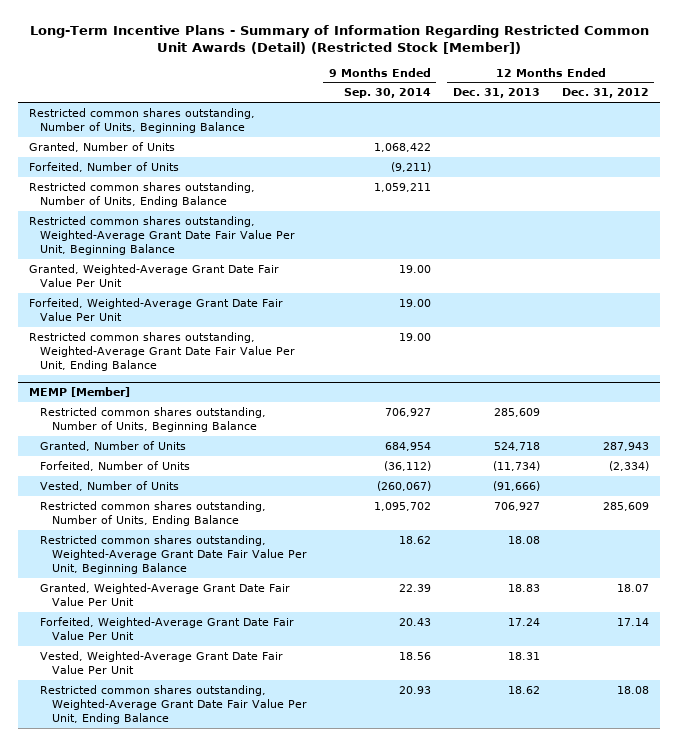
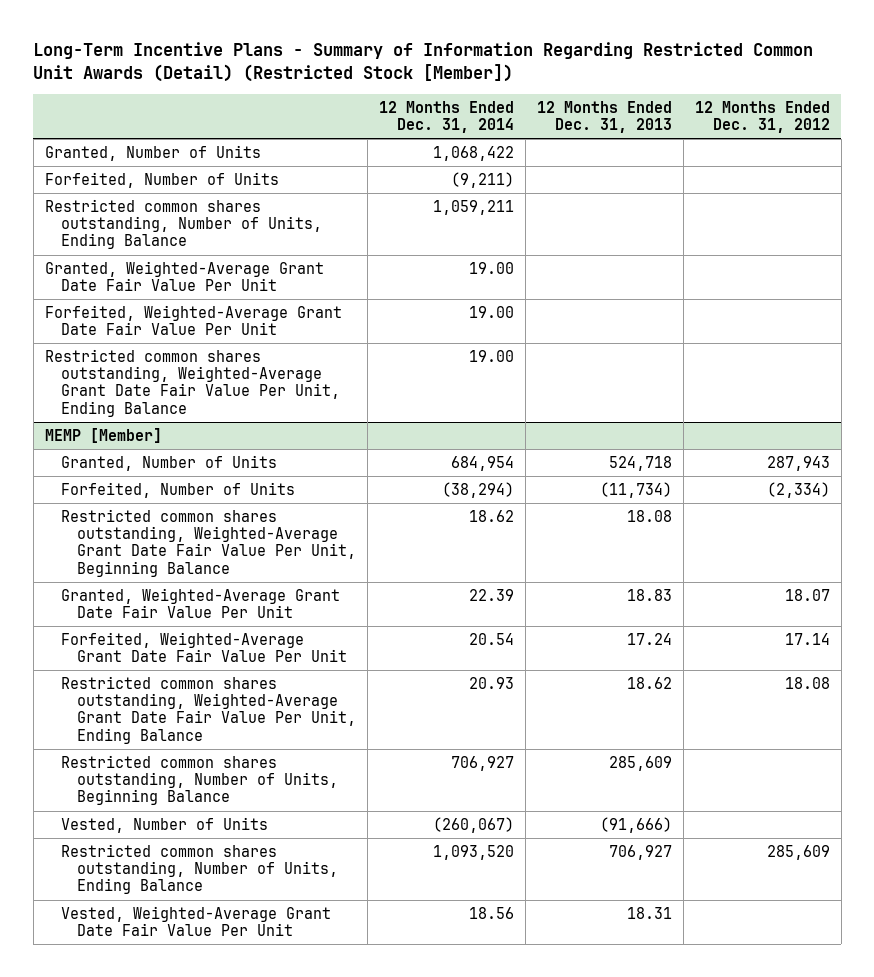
- | 9 Months Ended Sep. 30, 2014 | 12 Months Ended Dec. 31, 2013 | 12 Months Ended Dec. 31, 2012
+ | 12 Months Ended Dec. 31, 2014 | 12 Months Ended Dec. 31, 2013 | 12 Months Ended Dec. 31, 2012
- Restricted common shares outstanding, Number of Units, Beginning Balance
- Restricted common shares outstanding, Weighted-Average Grant Date Fair Value Per Unit, Beginning Balance
@ MEMP [Member]
moved down: Restricted common shares outstanding, Number of Units, Beginning Balance | 706,927 | 285,609 |
moved down: Vested, Number of Units | (260,067) | (91,666) |
moved down: Restricted common shares outstanding, Number of Units, Ending Balance | 1,093,520 | 706,927 | 285,609
moved down: Vested, Weighted-Average Grant Date Fair Value Per Unit | 18.56 | 18.31 |

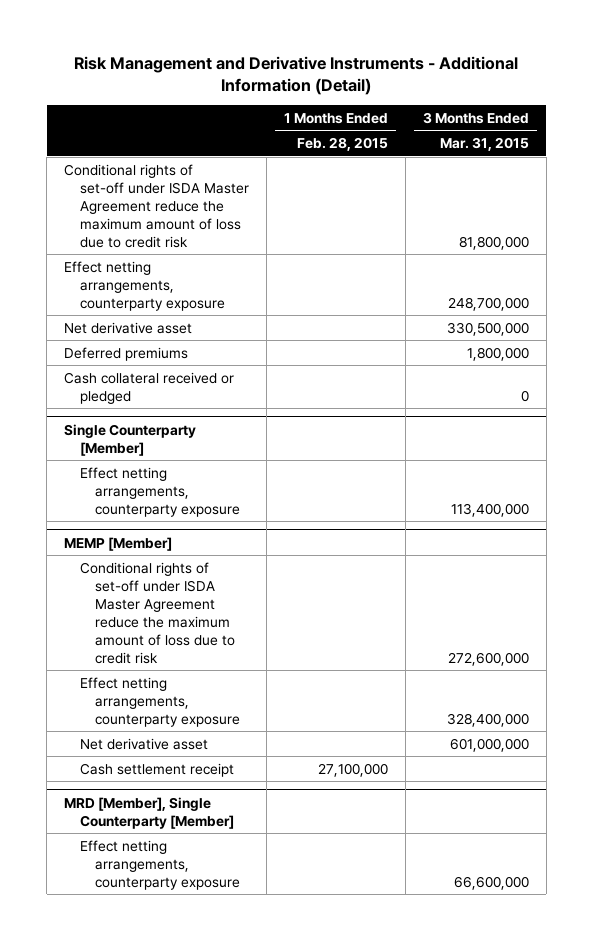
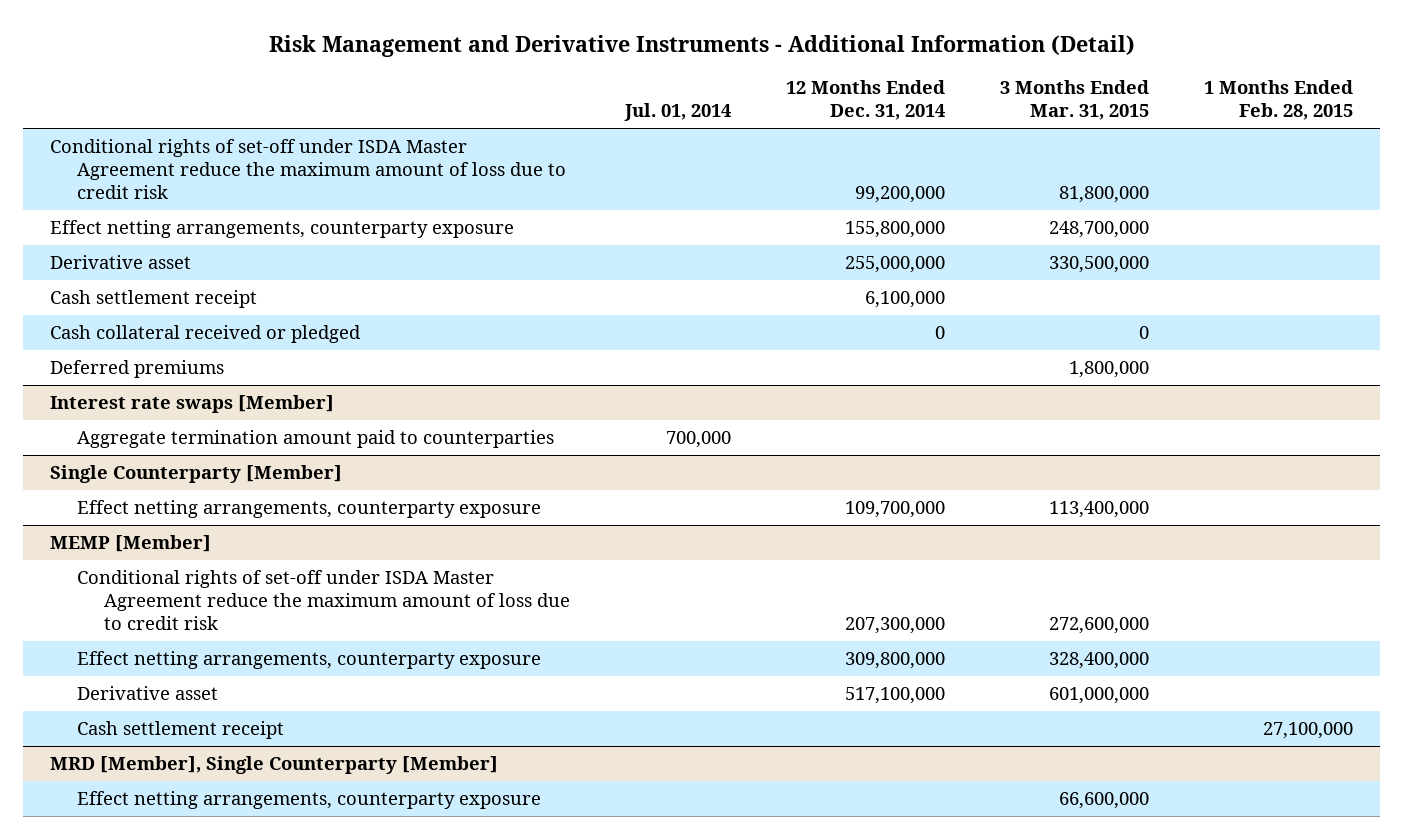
- | 1 Months Ended Feb. 28, 2015 | 3 Months Ended Mar. 31, 2015
+ | Jul. 01, 2014 | 12 Months Ended Dec. 31, 2014 | 3 Months Ended Mar. 31, 2015 | 1 Months Ended Feb. 28, 2015
- Net derivative asset | | 330,500,000
+ Derivative asset | | 255,000,000 | 330,500,000 |
+ Cash settlement receipt | | 6,100,000 | |
moved down: Deferred premiums | | | 1,800,000 |
+ Interest rate swaps [Member]
+ Aggregate termination amount paid to counterparties | 700,000 | | |
@ MEMP [Member]
- Net derivative asset | | 601,000,000
+ Derivative asset | | 517,100,000 | 601,000,000 |

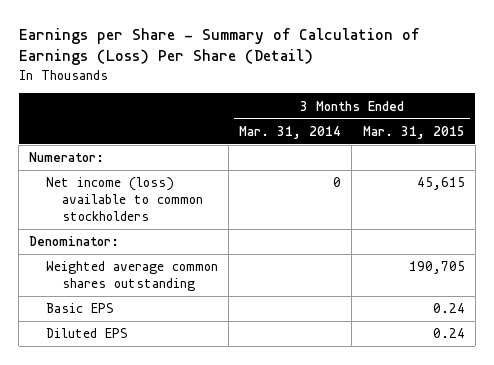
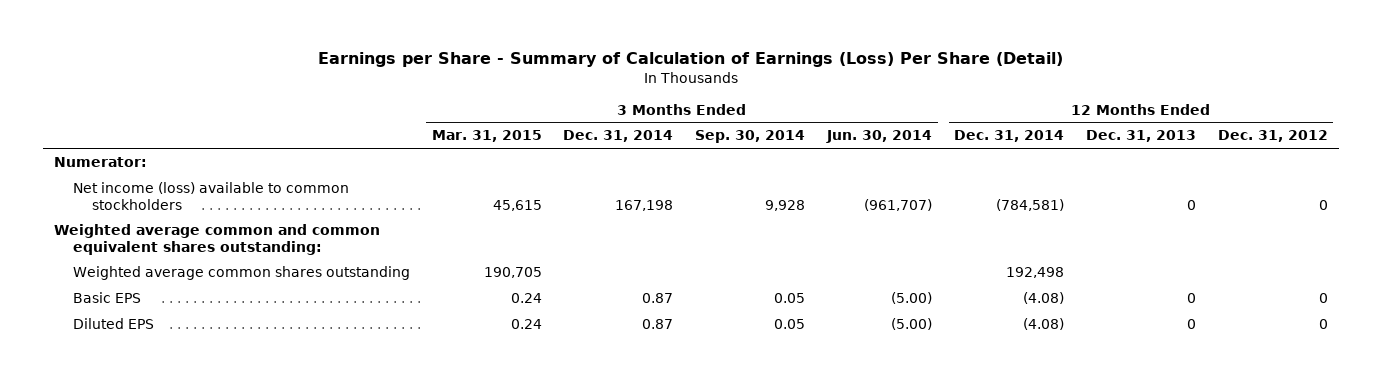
- | 3 Months Ended Mar. 31, 2014 | 3 Months Ended Mar. 31, 2015
+ | 3 Months Ended Mar. 31, 2015 | 3 Months Ended Dec. 31, 2014 | 3 Months Ended Sep. 30, 2014 | 3 Months Ended Jun. 30, 2014 | 12 Months Ended Dec. 31, 2014 | 12 Months Ended Dec. 31, 2013 | 12 Months Ended Dec. 31, 2012
- Denominator:
+ Weighted average common and common equivalent shares outstanding:

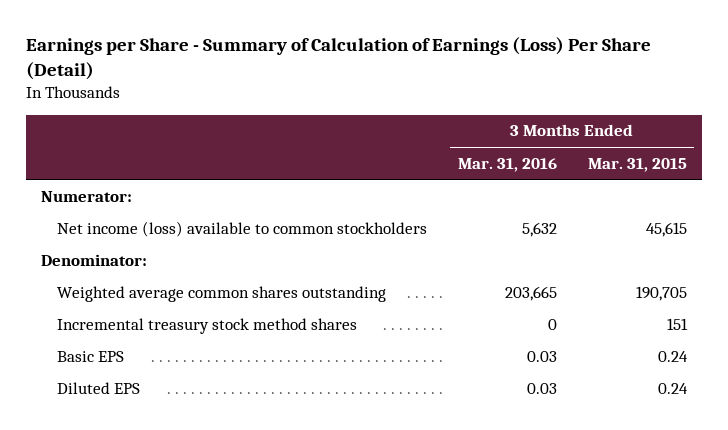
- | 3 Months Ended Mar. 31, 2015 | 3 Months Ended Dec. 31, 2014 | 3 Months Ended Sep. 30, 2014 | 3 Months Ended Jun. 30, 2014 | 12 Months Ended Dec. 31, 2014 | 12 Months Ended Dec. 31, 2013 | 12 Months Ended Dec. 31, 2012
+ | 3 Months Ended Mar. 31, 2016 | 3 Months Ended Mar. 31, 2015
- Weighted average common and common equivalent shares outstanding:
+ Denominator:
+ Incremental treasury stock method shares | 0 | 151

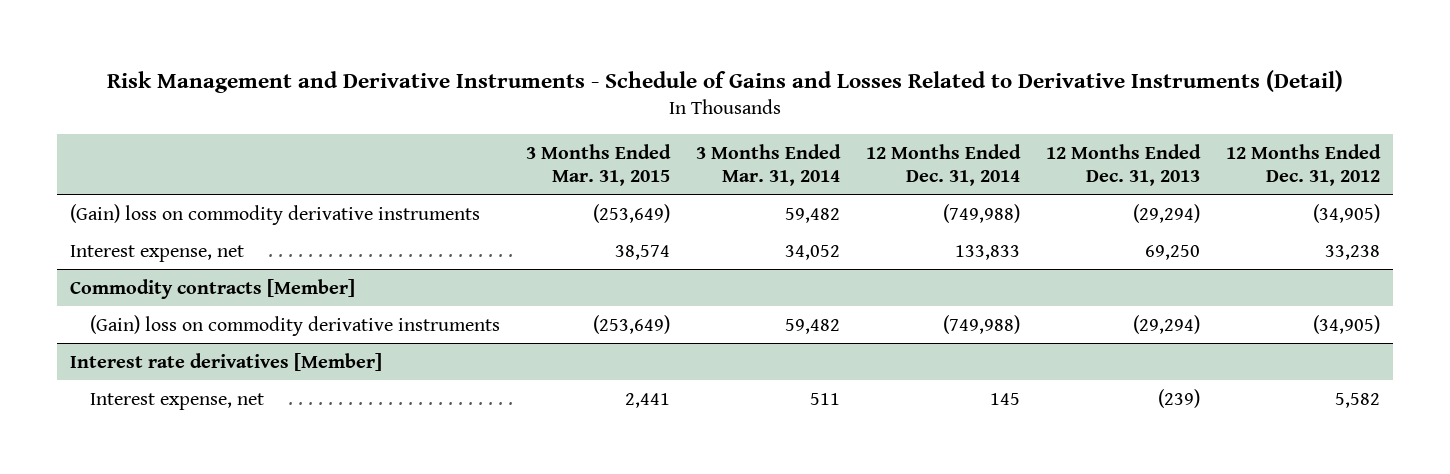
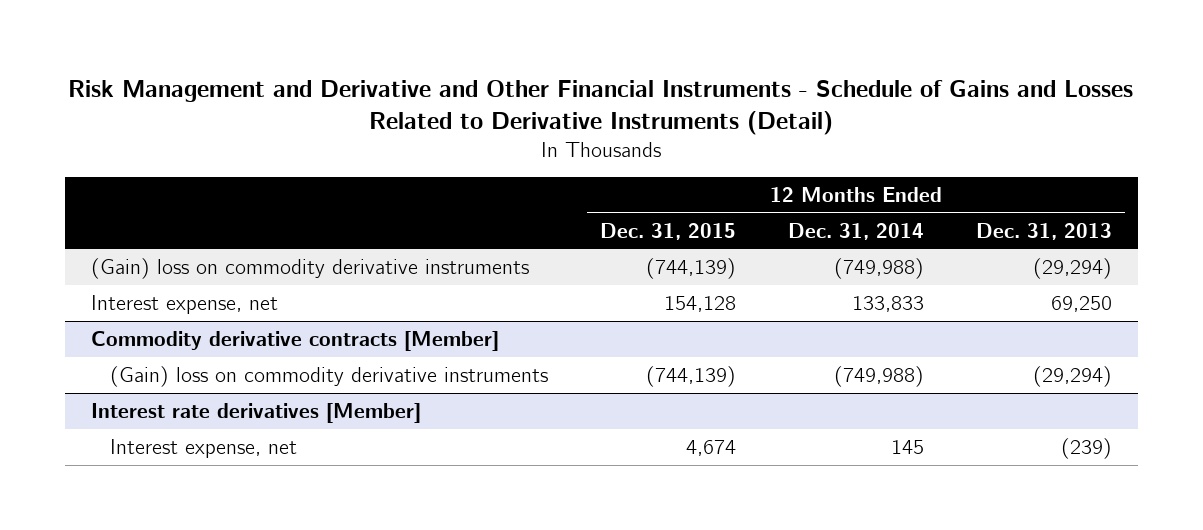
- Risk Management and Derivative Instruments - Schedule of Gains and Losses Related to Derivative Instruments (Detail)
+ Risk Management and Derivative and Other Financial Instruments - Schedule of Gains and Losses Related to Derivative Instruments (Detail)
- | 3 Months Ended Mar. 31, 2015 | 3 Months Ended Mar. 31, 2014 | 12 Months Ended Dec. 31, 2014 | 12 Months Ended Dec. 31, 2013 | 12 Months Ended Dec. 31, 2012
+ | 12 Months Ended Dec. 31, 2015 | 12 Months Ended Dec. 31, 2014 | 12 Months Ended Dec. 31, 2013
- Commodity contracts [Member]
+ Commodity derivative contracts [Member]

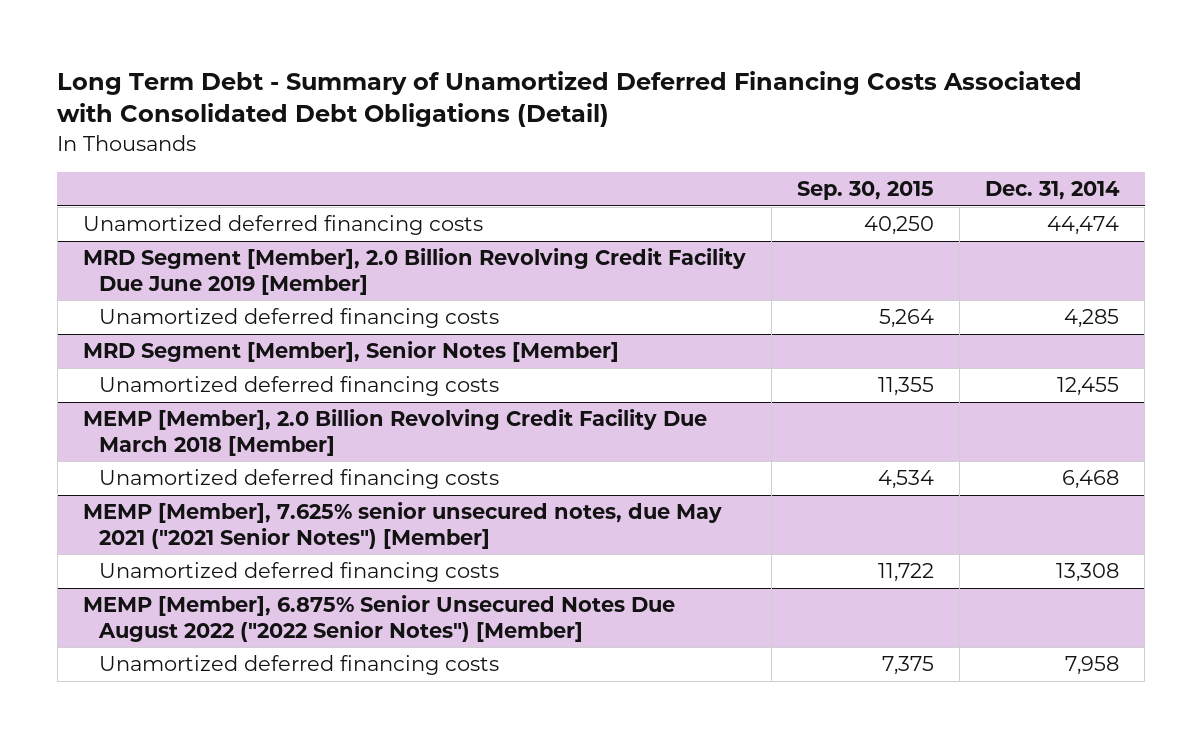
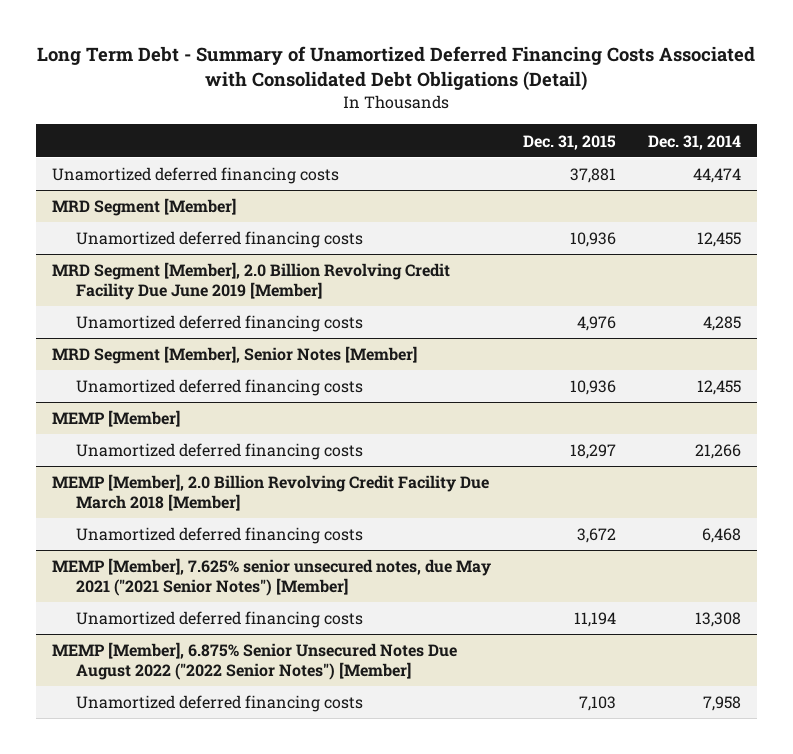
- | Sep. 30, 2015 | Dec. 31, 2014
+ | Dec. 31, 2015 | Dec. 31, 2014
+ MRD Segment [Member]
+ Unamortized deferred financing costs | 10,936 | 12,455
+ MEMP [Member]
+ Unamortized deferred financing costs | 18,297 | 21,266

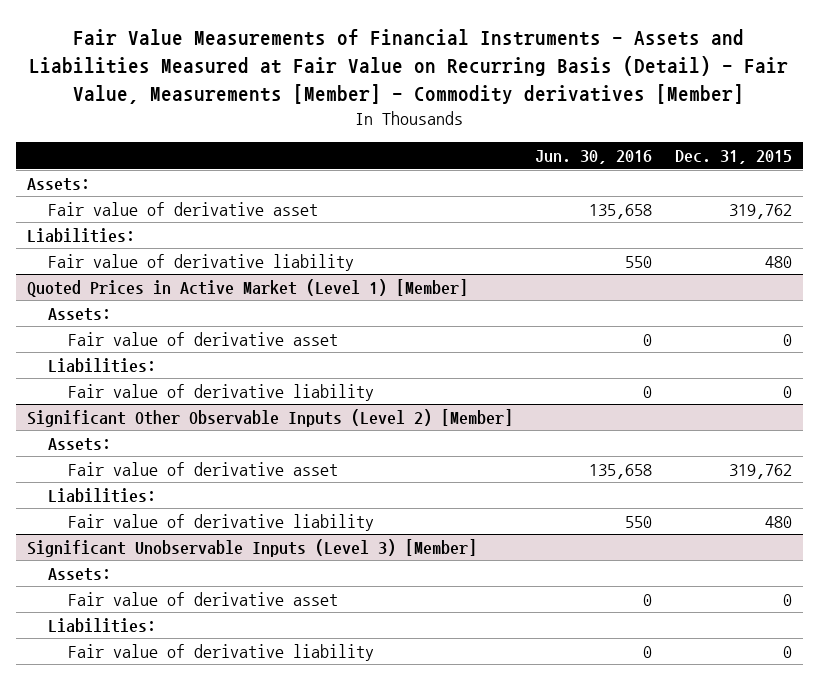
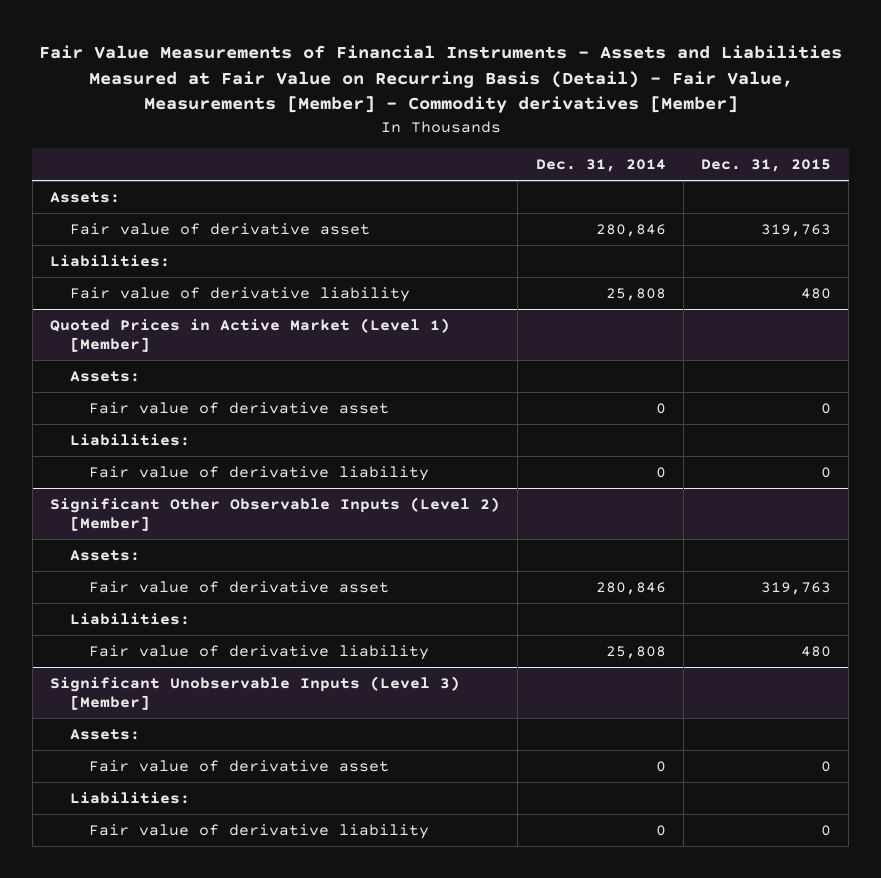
- | Jun. 30, 2016 | Dec. 31, 2015
+ | Dec. 31, 2014 | Dec. 31, 2015
- Fair value of derivative asset | 135,658 | 319,762
+ Fair value of derivative asset | 280,846 | 319,763
@ Significant Other Observable Inputs (Level 2) [Member]
- Fair value of derivative asset | 135,658 | 319,762
+ Fair value of derivative asset | 280,846 | 319,763

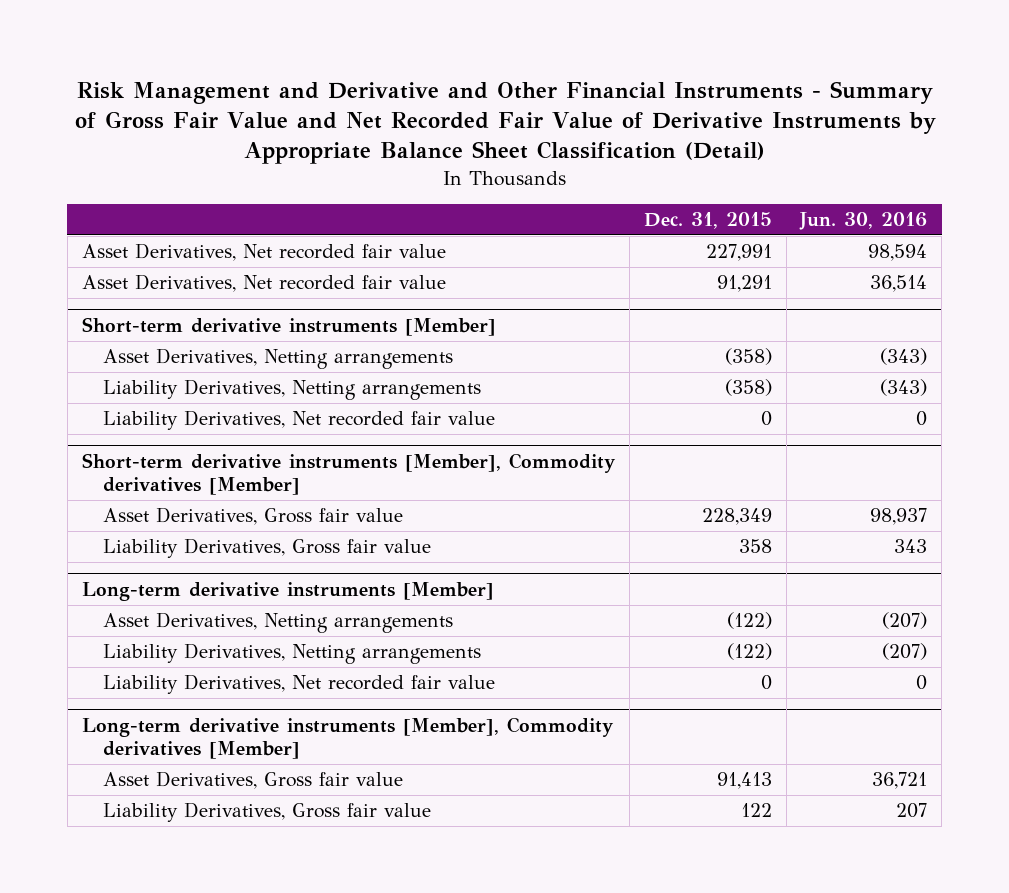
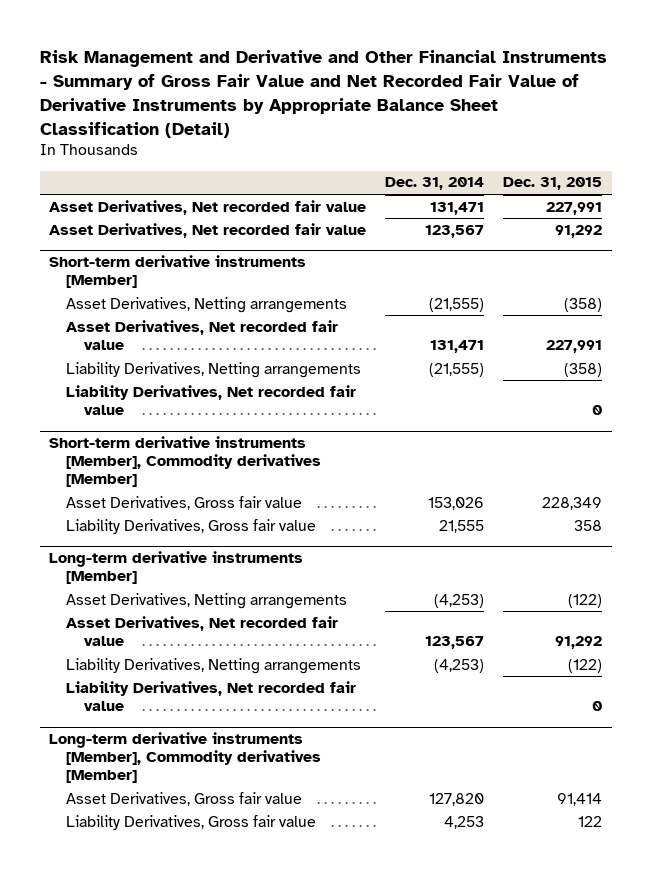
- | Dec. 31, 2015 | Jun. 30, 2016
+ | Dec. 31, 2014 | Dec. 31, 2015
- Asset Derivatives, Net recorded fair value | 91,291 | 36,514
+ Asset Derivatives, Net recorded fair value | 123,567 | 91,292
@ Short-term derivative instruments [Member]
+ Asset Derivatives, Net recorded fair value | 131,471 | 227,991
@ Long-term derivative instruments [Member]
+ Asset Derivatives, Net recorded fair value | 123,567 | 91,292
@ Long-term derivative instruments [Member], Commodity derivatives [Member]
- Asset Derivatives, Gross fair value | 91,413 | 36,721
+ Asset Derivatives, Gross fair value | 127,820 | 91,414

